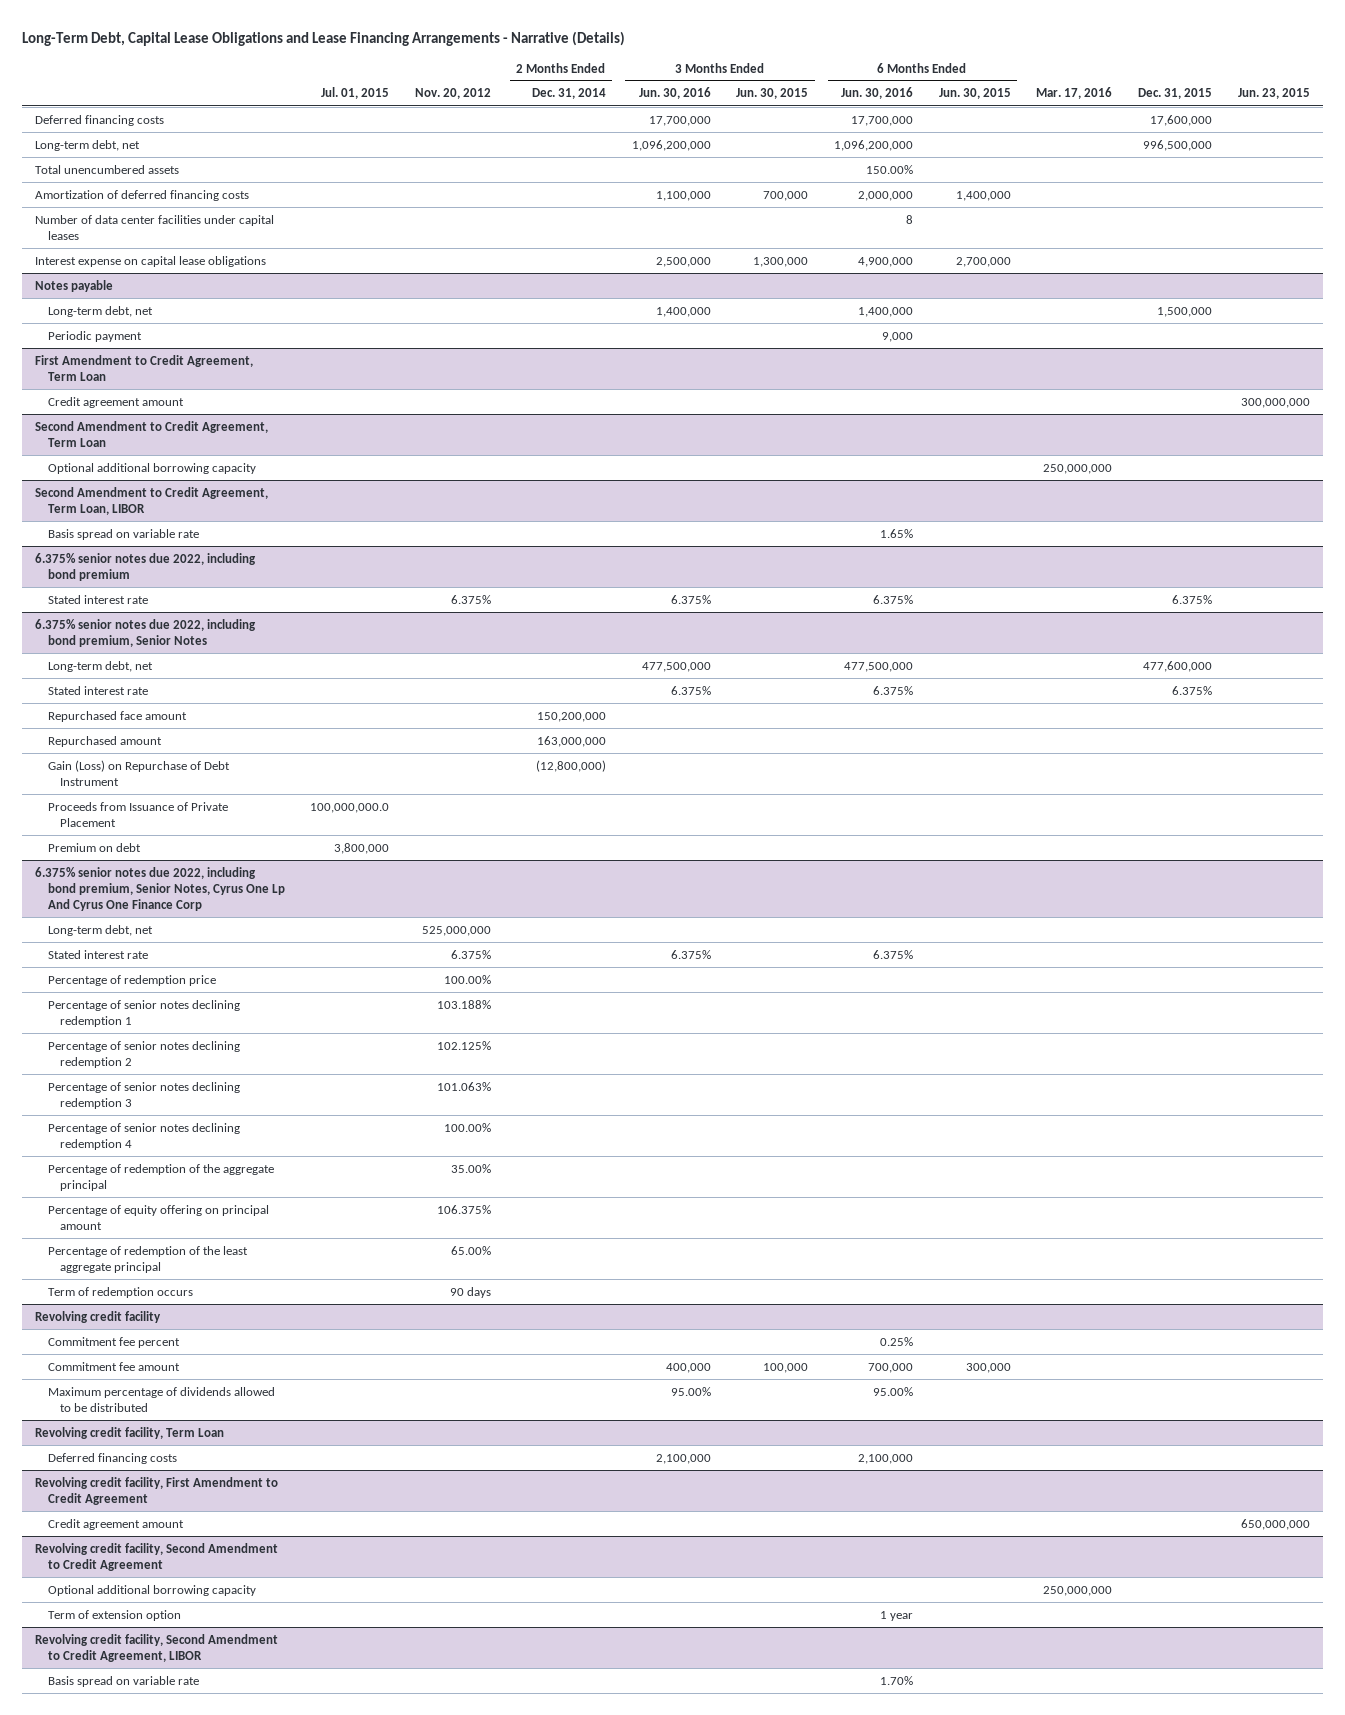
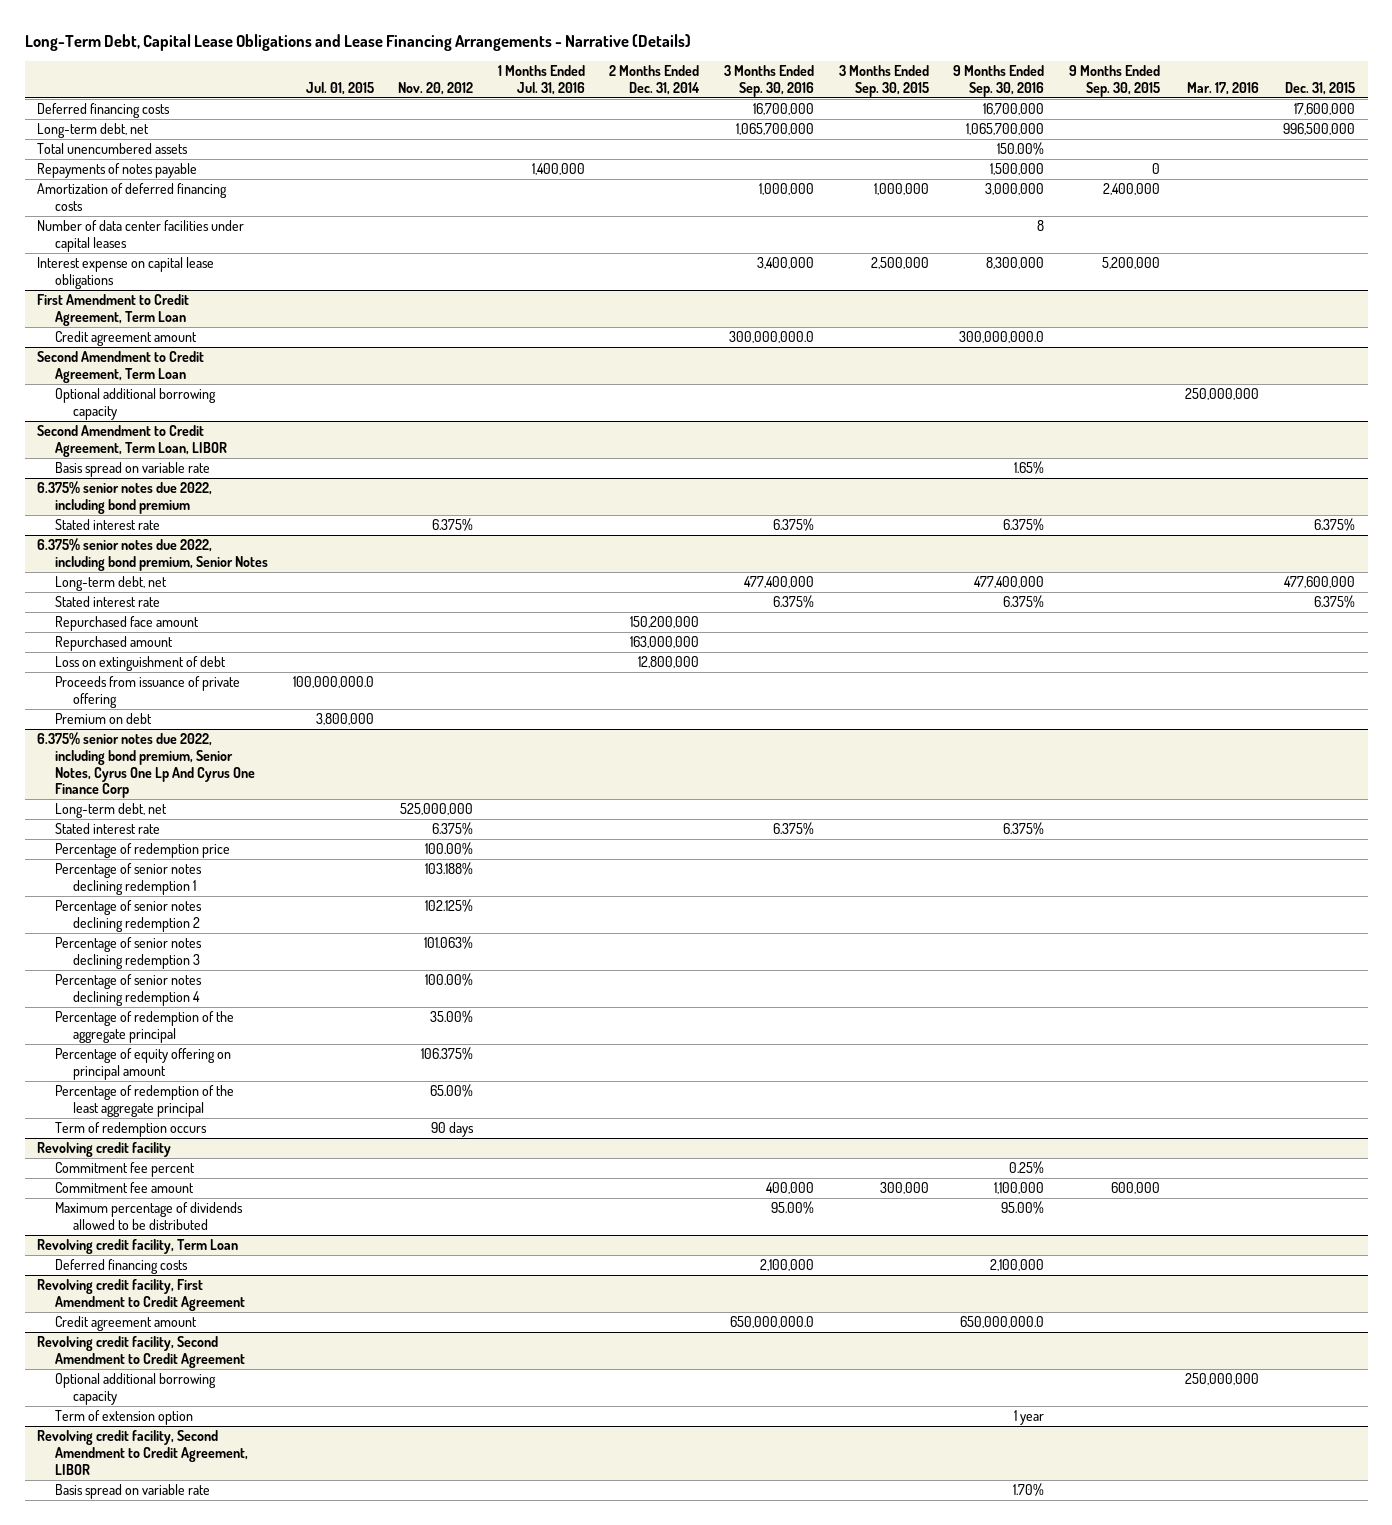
- | Jul. 01, 2015 | Nov. 20, 2012 | 2 Months Ended Dec. 31, 2014 | 3 Months Ended Jun. 30, 2016 | 3 Months Ended Jun. 30, 2015 | 6 Months Ended Jun. 30, 2016 | 6 Months Ended Jun. 30, 2015 | Mar. 17, 2016 | Dec. 31, 2015 | Jun. 23, 2015
+ | Jul. 01, 2015 | Nov. 20, 2012 | 1 Months Ended Jul. 31, 2016 | 2 Months Ended Dec. 31, 2014 | 3 Months Ended Sep. 30, 2016 | 3 Months Ended Sep. 30, 2015 | 9 Months Ended Sep. 30, 2016 | 9 Months Ended Sep. 30, 2015 | Mar. 17, 2016 | Dec. 31, 2015
+ Repayments of notes payable | | | 1,400,000 | | | | 1,500,000 | 0 | |
- Notes payable
- Long-term debt, net | | | | 1,400,000 | | 1,400,000 | | | 1,500,000 |
- Periodic payment | | | | | | 9,000 | | | |
@ 6.375% senior notes due 2022, including bond premium, Senior Notes
- Gain (Loss) on Repurchase of Debt Instrument | | | (12,800,000) | | | | | | |
- Proceeds from Issuance of Private Placement | 100,000,000.0 | | | | | | | | |
+ Loss on extinguishment of debt | | | | 12,800,000 | | | | | |
+ Proceeds from issuance of private offering | 100,000,000.0 | | | | | | | | |

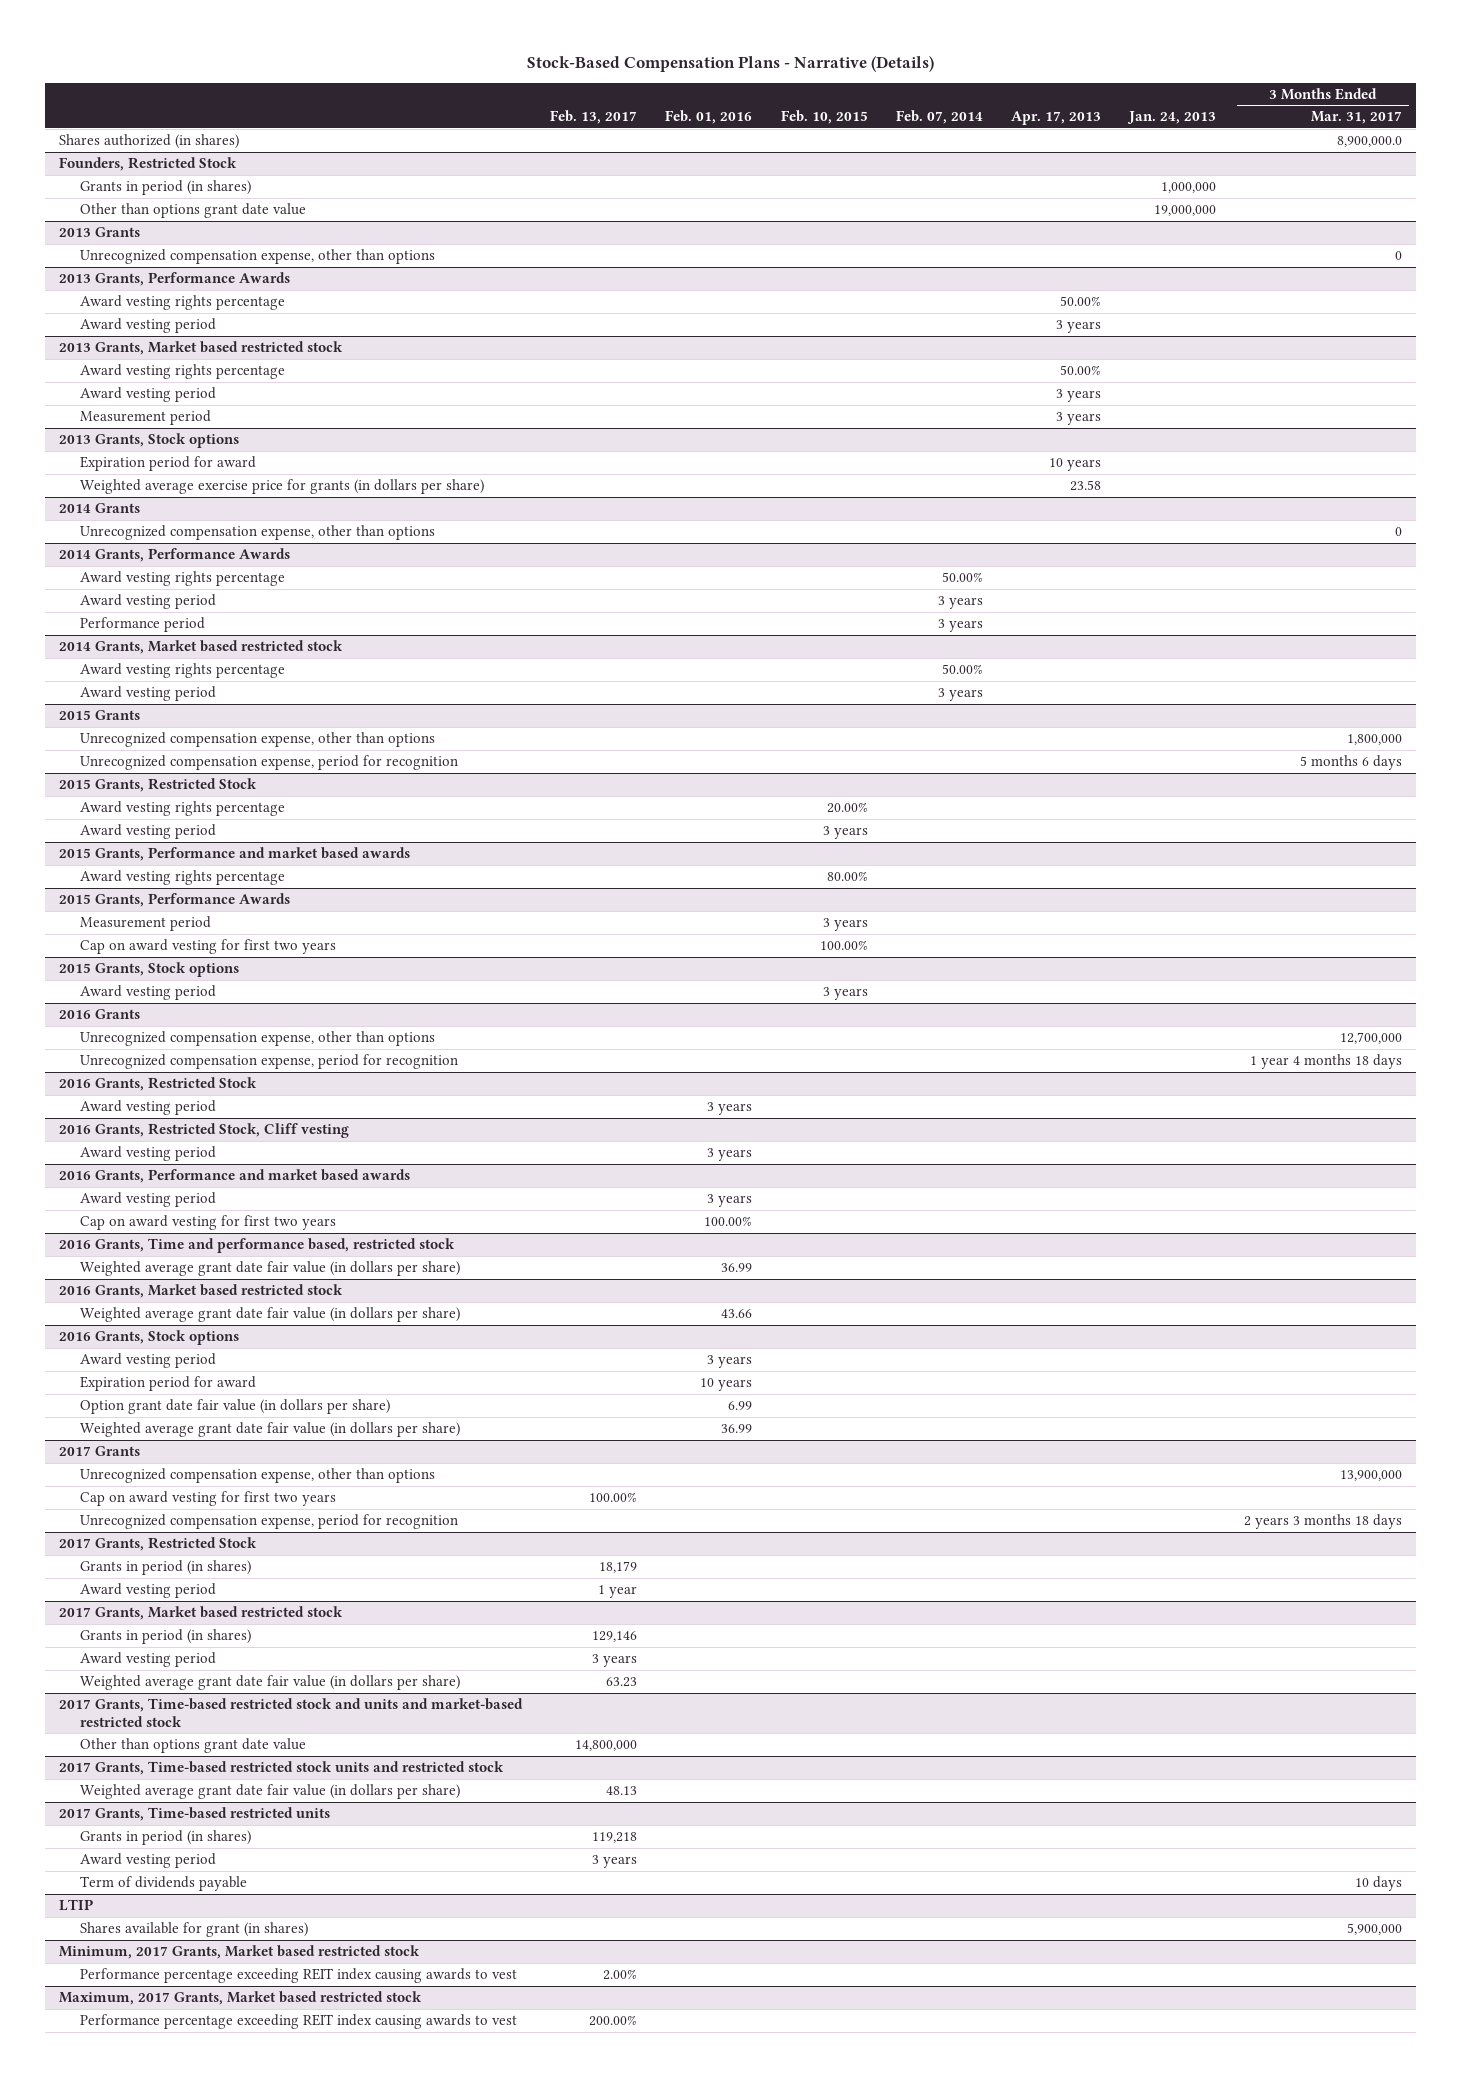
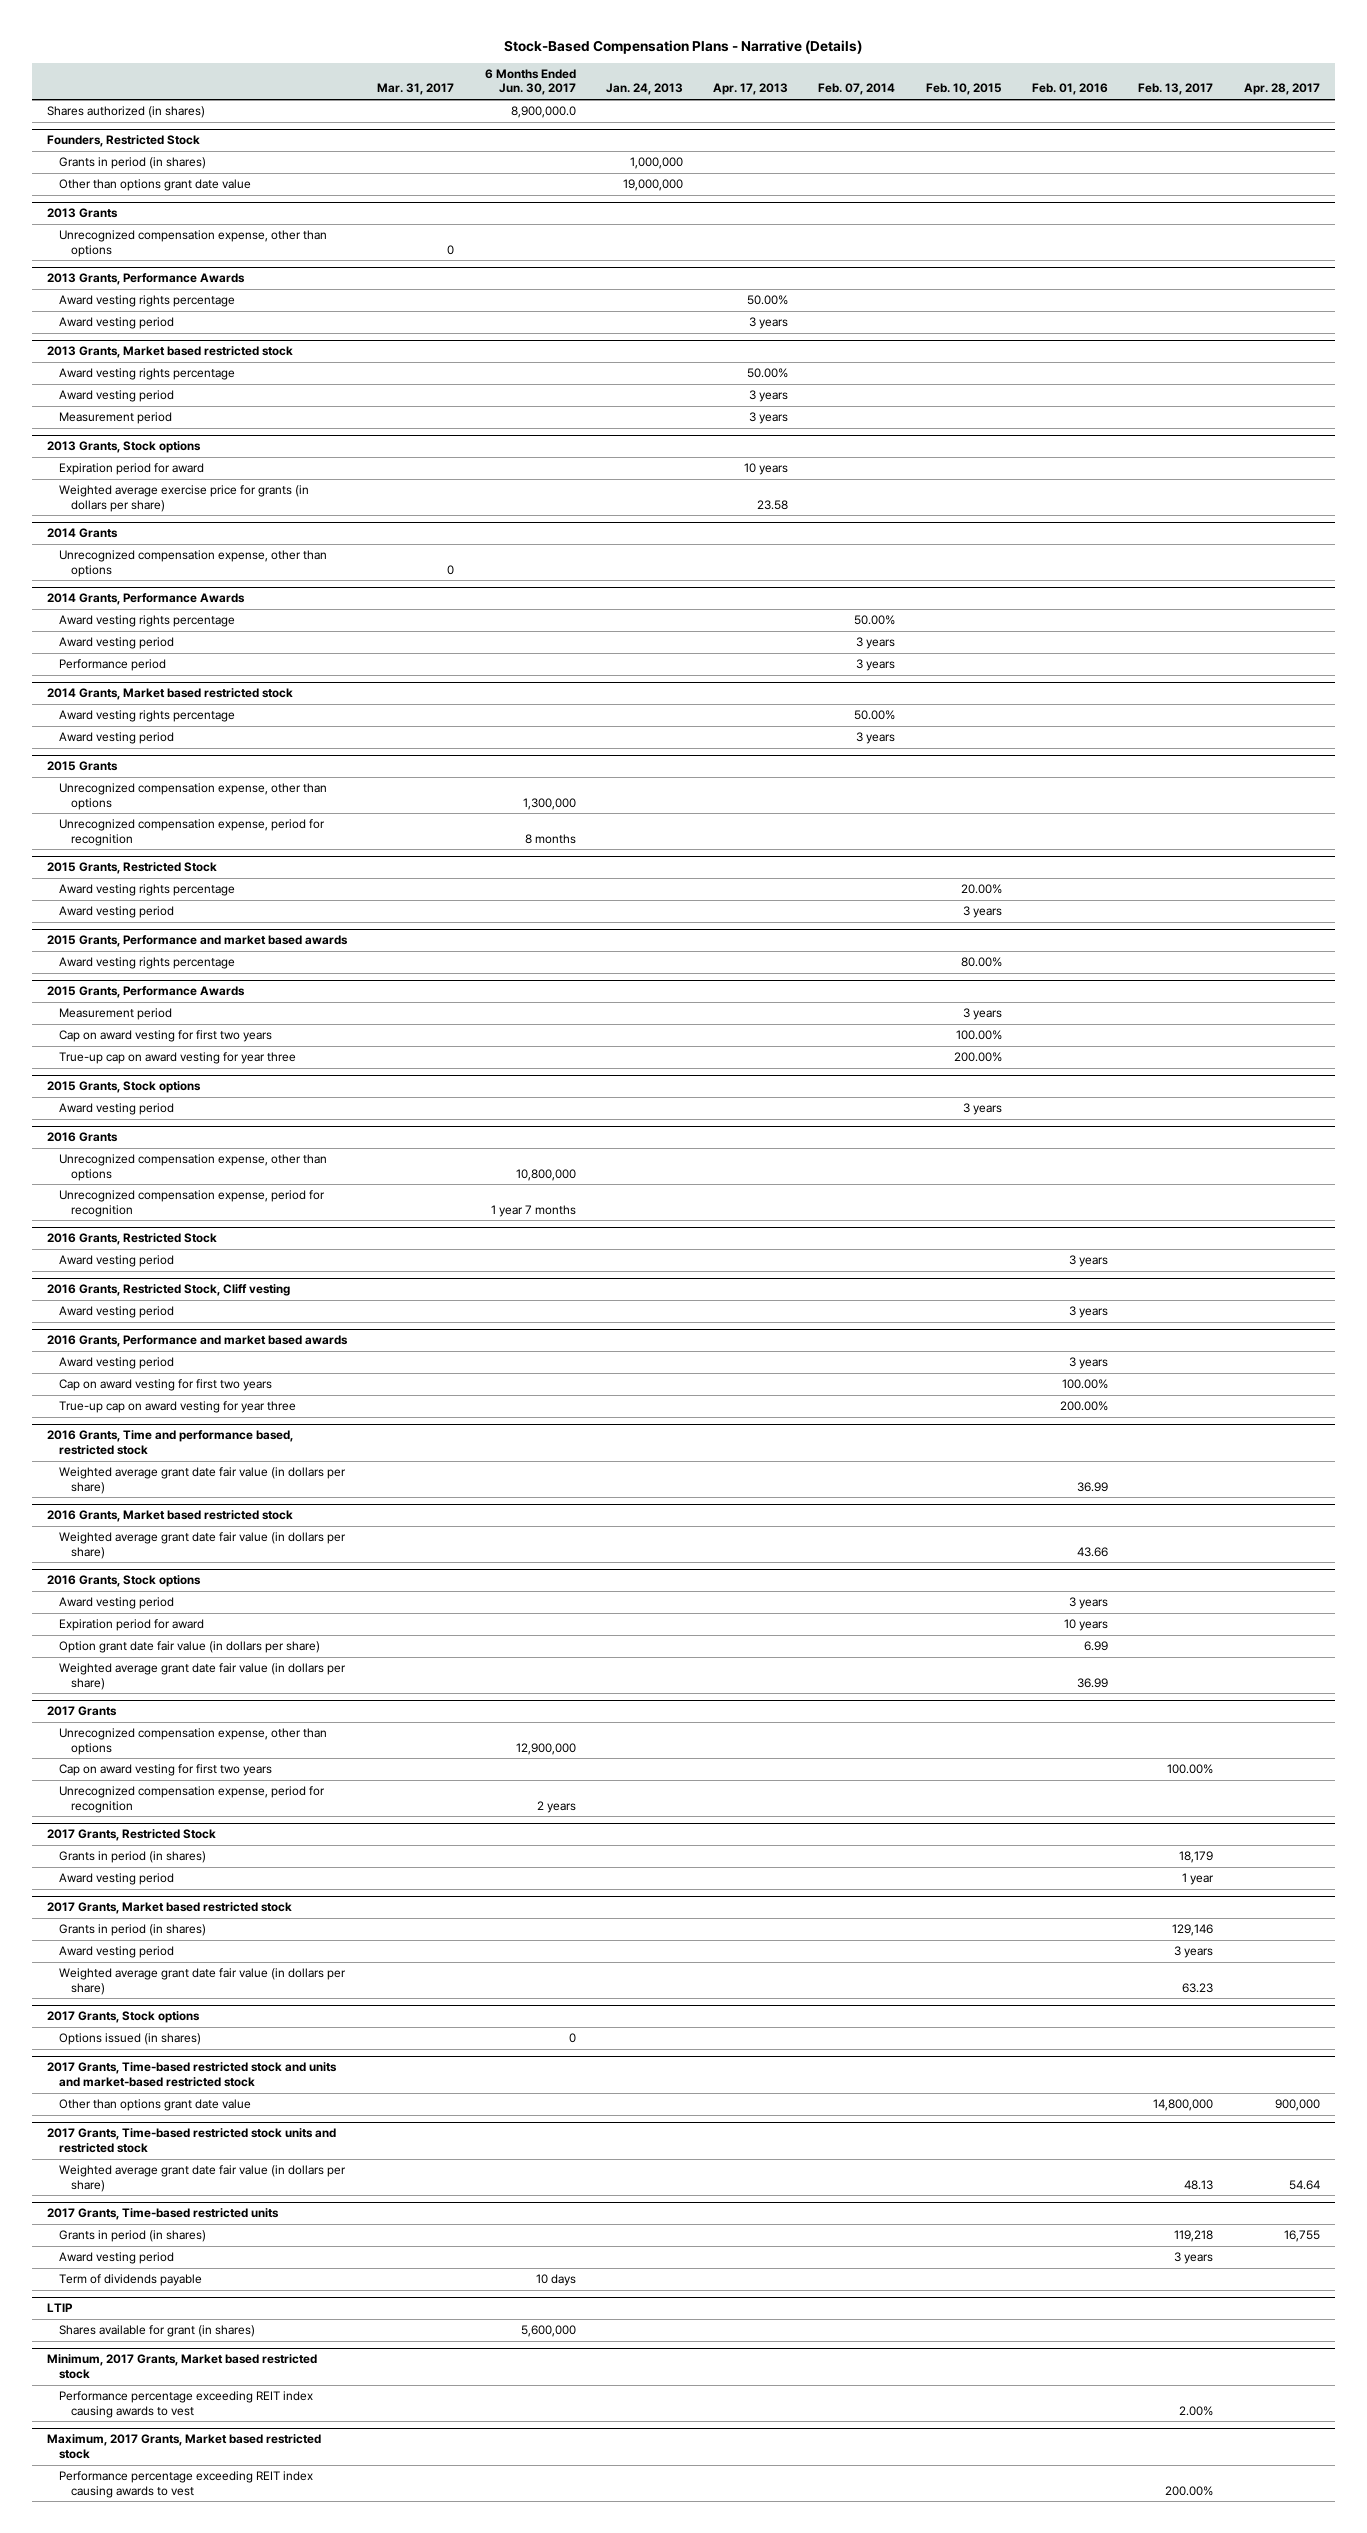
- | Feb. 13, 2017 | Feb. 01, 2016 | Feb. 10, 2015 | Feb. 07, 2014 | Apr. 17, 2013 | Jan. 24, 2013 | 3 Months Ended Mar. 31, 2017
+ | Mar. 31, 2017 | 6 Months Ended Jun. 30, 2017 | Jan. 24, 2013 | Apr. 17, 2013 | Feb. 07, 2014 | Feb. 10, 2015 | Feb. 01, 2016 | Feb. 13, 2017 | Apr. 28, 2017
@ 2015 Grants, Performance Awards
+ True-up cap on award vesting for year three | | | | | | 200.00% | | |
@ 2016 Grants, Performance and market based awards
+ True-up cap on award vesting for year three | | | | | | | 200.00% | |
+ 2017 Grants, Stock options
+ Options issued (in shares) | | 0 | | | | | | |

